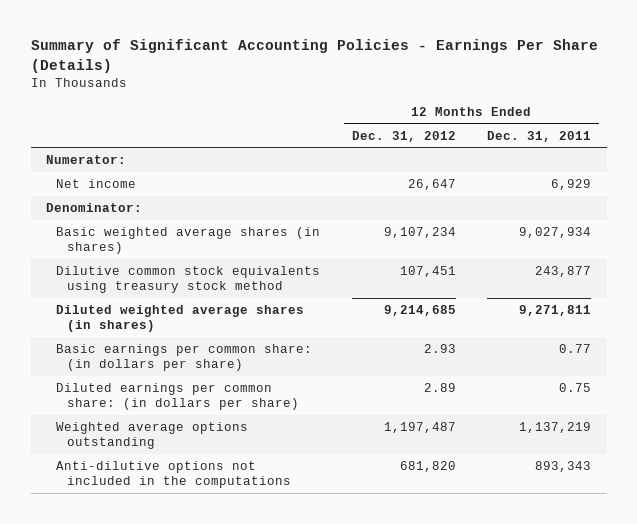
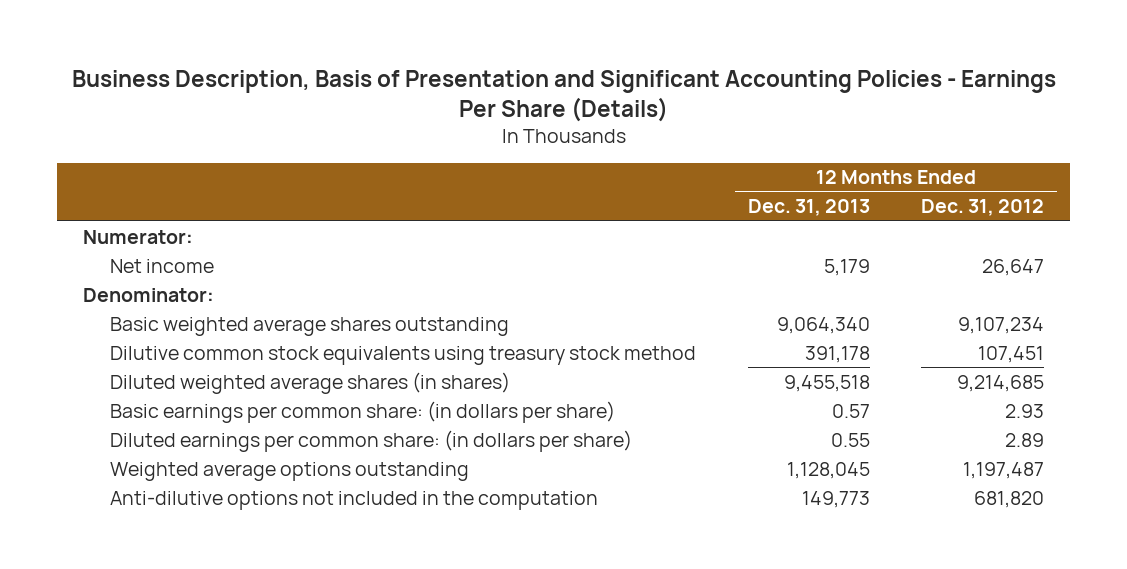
- Summary of Significant Accounting Policies - Earnings Per Share (Details)
+ Business Description, Basis of Presentation and Significant Accounting Policies - Earnings Per Share (Details)
- | 12 Months Ended Dec. 31, 2012 | 12 Months Ended Dec. 31, 2011
+ | 12 Months Ended Dec. 31, 2013 | 12 Months Ended Dec. 31, 2012
- Basic weighted average shares (in shares) | 9,107,234 | 9,027,934
+ Basic weighted average shares outstanding | 9,064,340 | 9,107,234
- Anti-dilutive options not included in the computations | 681,820 | 893,343
+ Anti-dilutive options not included in the computation | 149,773 | 681,820

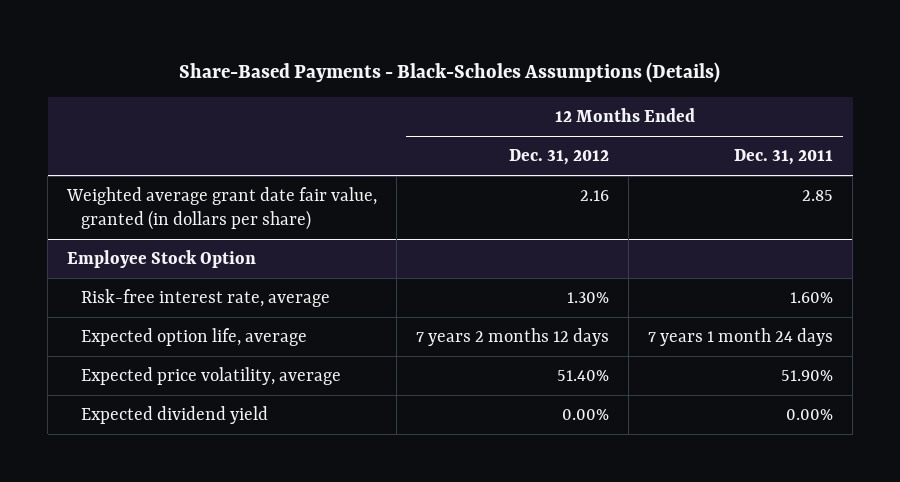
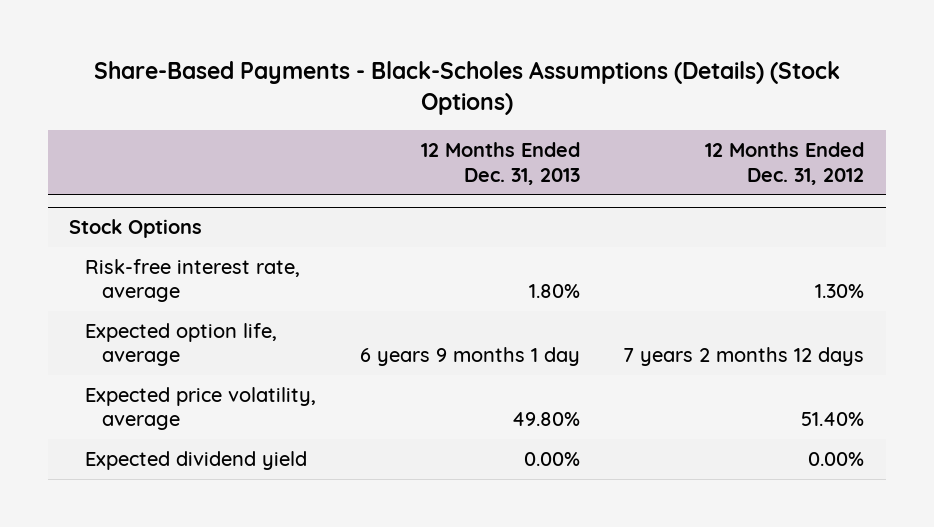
- Share-Based Payments - Black-Scholes Assumptions (Details)
+ Share-Based Payments - Black-Scholes Assumptions (Details) (Stock Options)
- | 12 Months Ended Dec. 31, 2012 | 12 Months Ended Dec. 31, 2011
+ | 12 Months Ended Dec. 31, 2013 | 12 Months Ended Dec. 31, 2012
- Weighted average grant date fair value, granted (in dollars per share) | 2.16 | 2.85
- Employee Stock Option
+ Stock Options

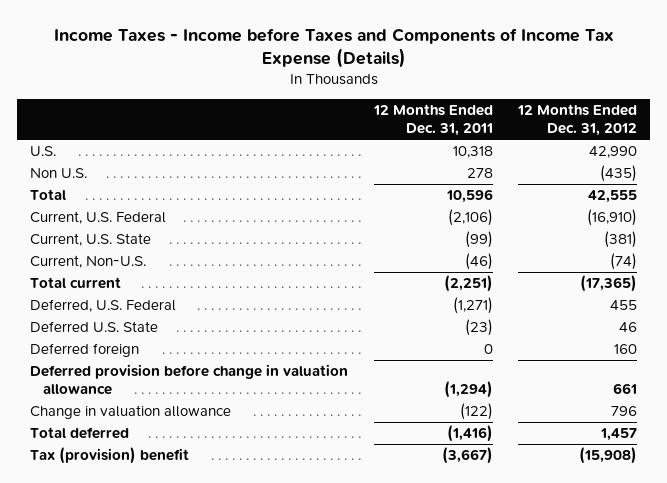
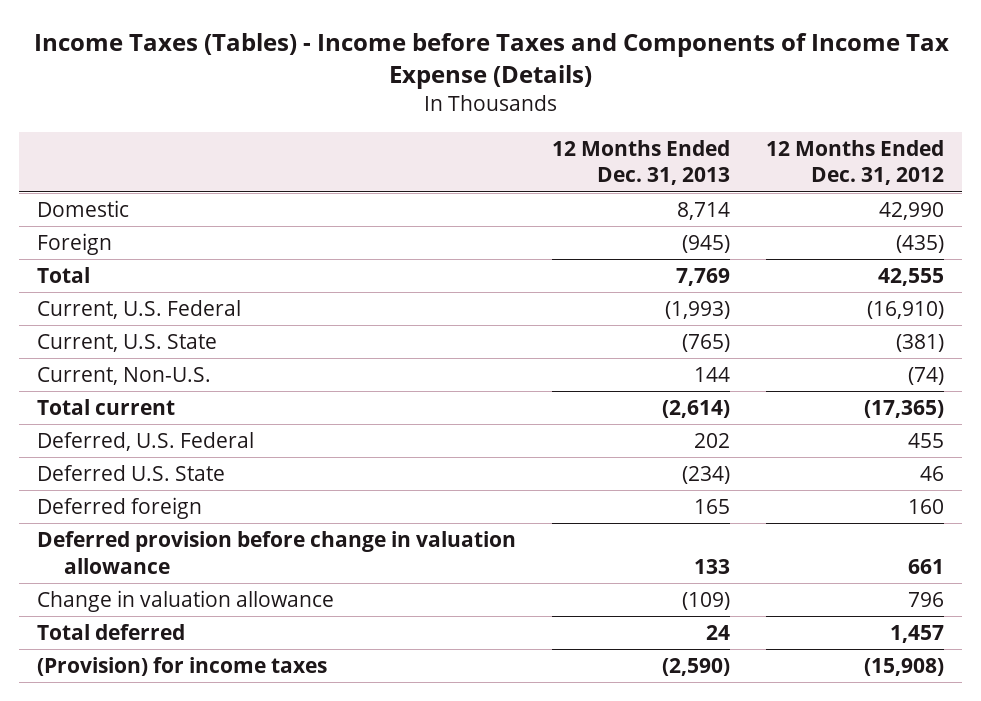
- Income Taxes - Income before Taxes and Components of Income Tax Expense (Details)
+ Income Taxes (Tables) - Income before Taxes and Components of Income Tax Expense (Details)
- | 12 Months Ended Dec. 31, 2011 | 12 Months Ended Dec. 31, 2012
+ | 12 Months Ended Dec. 31, 2013 | 12 Months Ended Dec. 31, 2012
- U.S. | 10,318 | 42,990
- Non U.S. | 278 | (435)
+ Domestic | 8,714 | 42,990
+ Foreign | (945) | (435)
- Tax (provision) benefit | (3,667) | (15,908)
+ (Provision) for income taxes | (2,590) | (15,908)

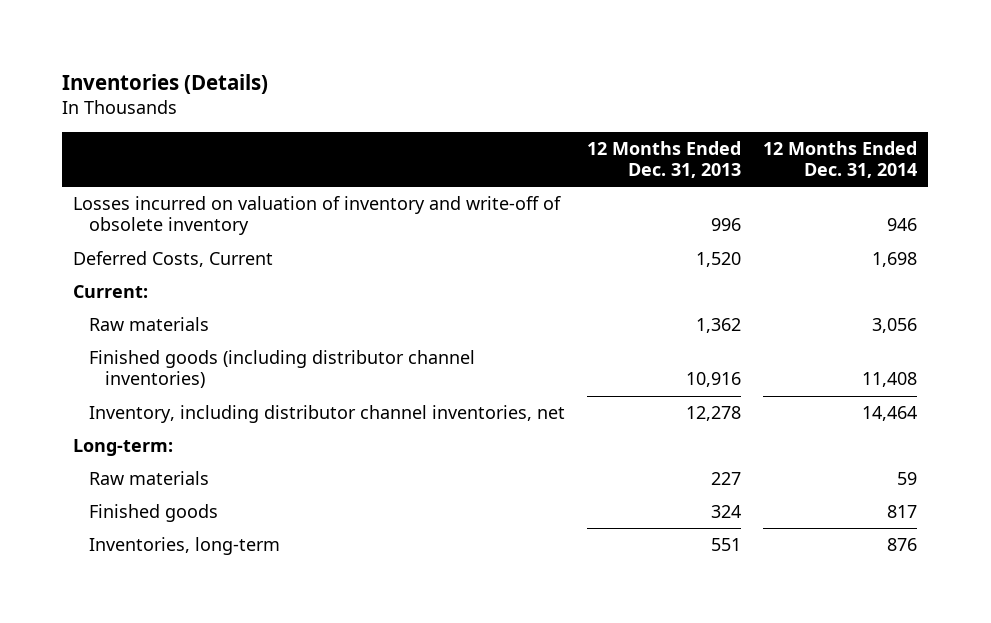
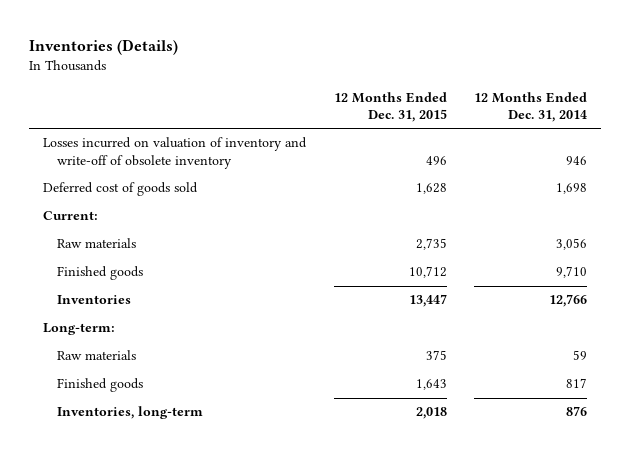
- | 12 Months Ended Dec. 31, 2013 | 12 Months Ended Dec. 31, 2014
+ | 12 Months Ended Dec. 31, 2015 | 12 Months Ended Dec. 31, 2014
- Deferred Costs, Current | 1,520 | 1,698
+ Deferred cost of goods sold | 1,628 | 1,698
- Finished goods (including distributor channel inventories) | 10,916 | 11,408
- Inventory, including distributor channel inventories, net | 12,278 | 14,464
+ Finished goods | 10,712 | 9,710
+ Inventories | 13,447 | 12,766

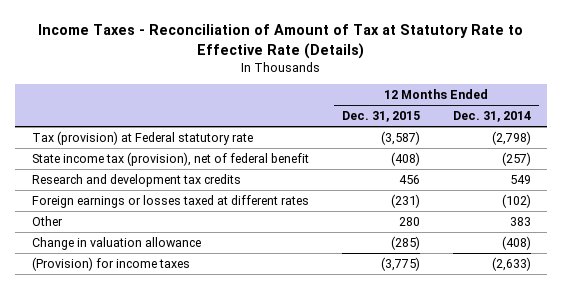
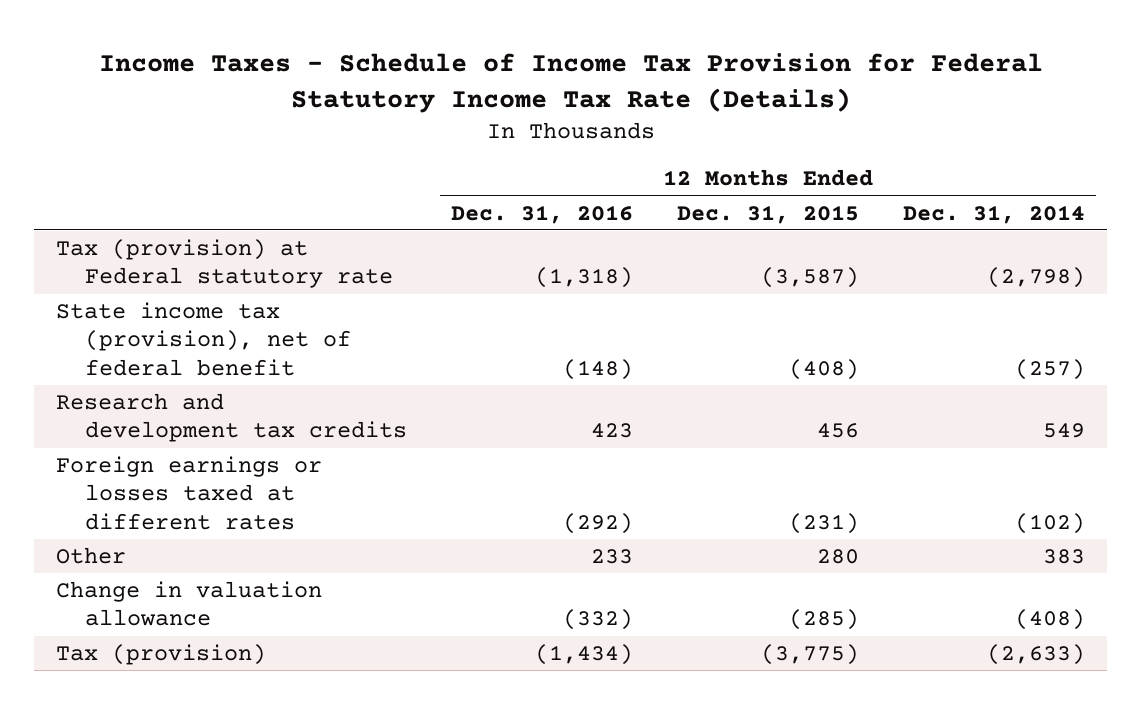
- Income Taxes - Reconciliation of Amount of Tax at Statutory Rate to Effective Rate (Details)
+ Income Taxes - Schedule of Income Tax Provision for Federal Statutory Income Tax Rate (Details)
- | 12 Months Ended Dec. 31, 2015 | 12 Months Ended Dec. 31, 2014
+ | 12 Months Ended Dec. 31, 2016 | 12 Months Ended Dec. 31, 2015 | 12 Months Ended Dec. 31, 2014
- (Provision) for income taxes | (3,775) | (2,633)
+ Tax (provision) | (1,434) | (3,775) | (2,633)

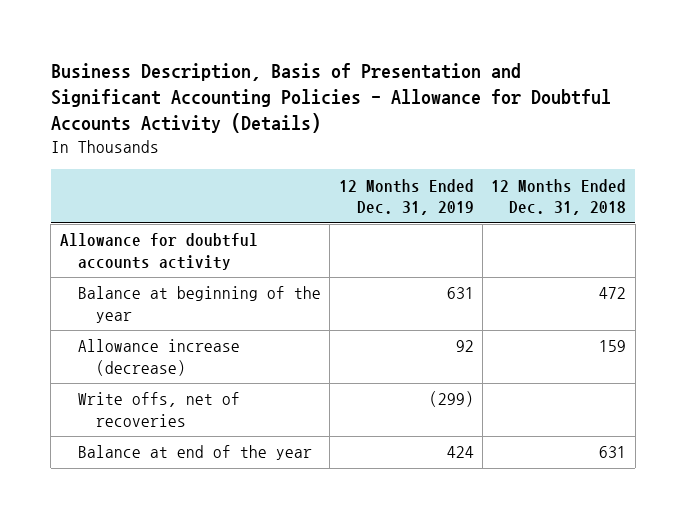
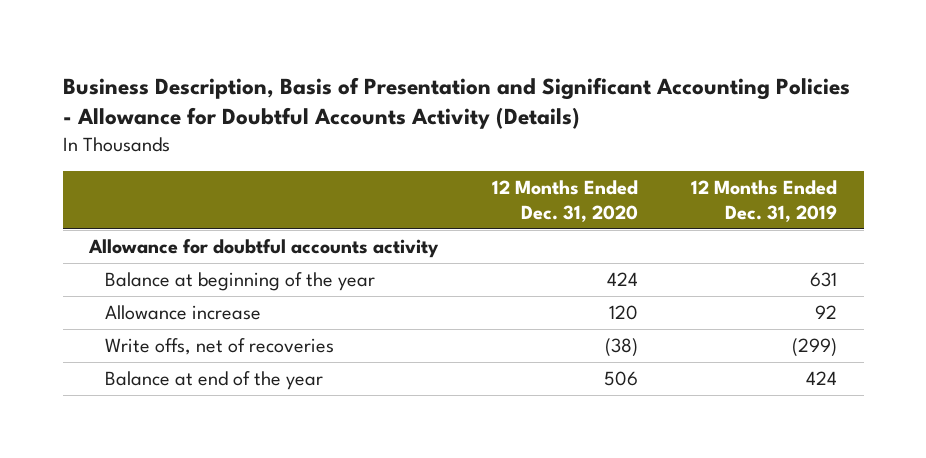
- | 12 Months Ended Dec. 31, 2019 | 12 Months Ended Dec. 31, 2018
+ | 12 Months Ended Dec. 31, 2020 | 12 Months Ended Dec. 31, 2019
- Allowance increase (decrease) | 92 | 159
+ Allowance increase | 120 | 92

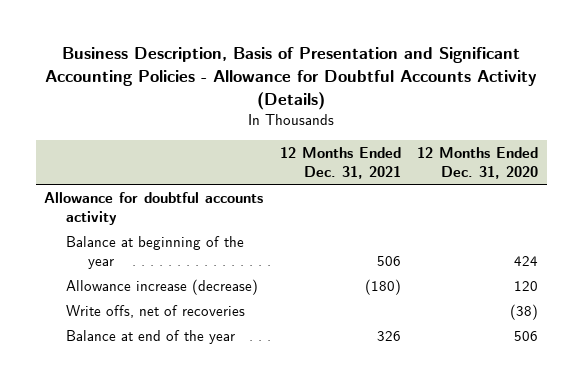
- | 12 Months Ended Dec. 31, 2020 | 12 Months Ended Dec. 31, 2019
+ | 12 Months Ended Dec. 31, 2021 | 12 Months Ended Dec. 31, 2020
- Allowance increase | 120 | 92
+ Allowance increase (decrease) | (180) | 120

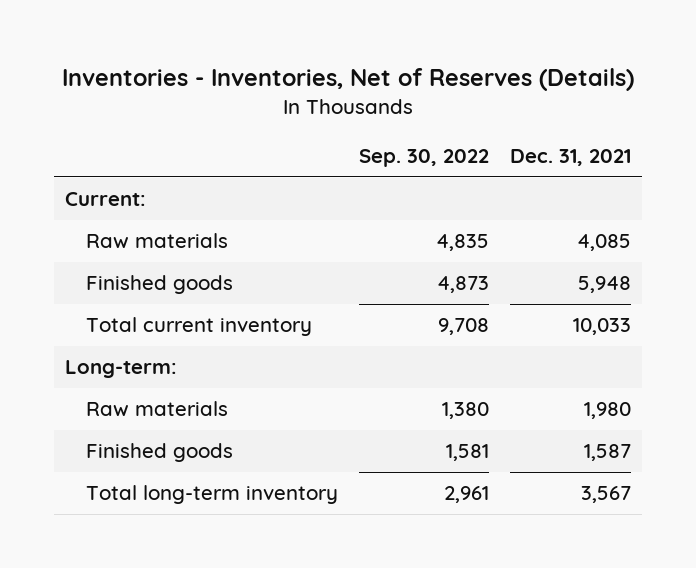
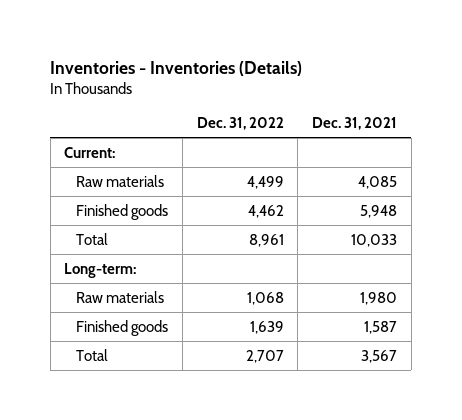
- Inventories - Inventories, Net of Reserves (Details)
+ Inventories - Inventories (Details)
- | Sep. 30, 2022 | Dec. 31, 2021
+ | Dec. 31, 2022 | Dec. 31, 2021
- Total current inventory | 9,708 | 10,033
+ Total | 8,961 | 10,033
- Total long-term inventory | 2,961 | 3,567
+ Total | 2,707 | 3,567

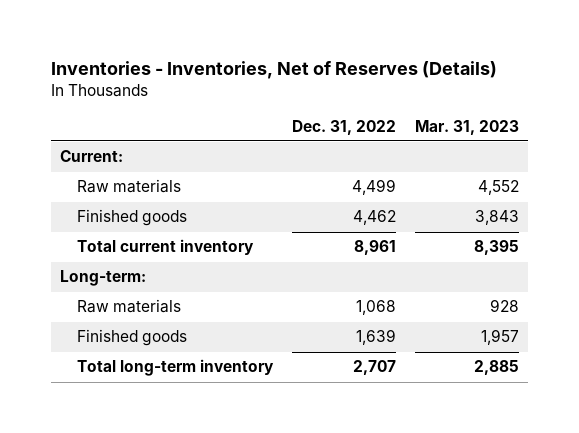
- Inventories - Inventories (Details)
+ Inventories - Inventories, Net of Reserves (Details)
- | Dec. 31, 2022 | Dec. 31, 2021
+ | Dec. 31, 2022 | Mar. 31, 2023
- Total | 8,961 | 10,033
+ Total current inventory | 8,961 | 8,395
- Total | 2,707 | 3,567
+ Total long-term inventory | 2,707 | 2,885

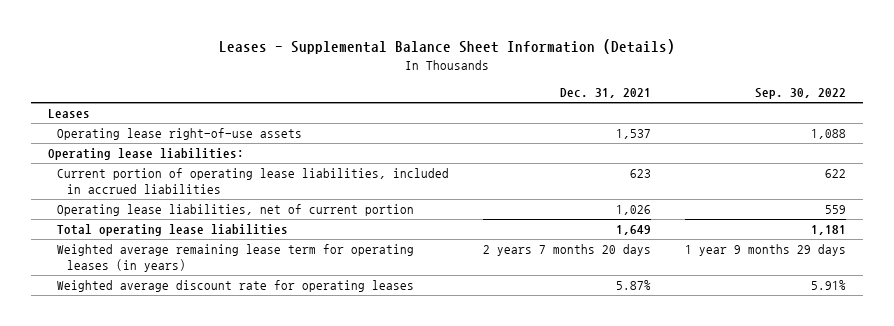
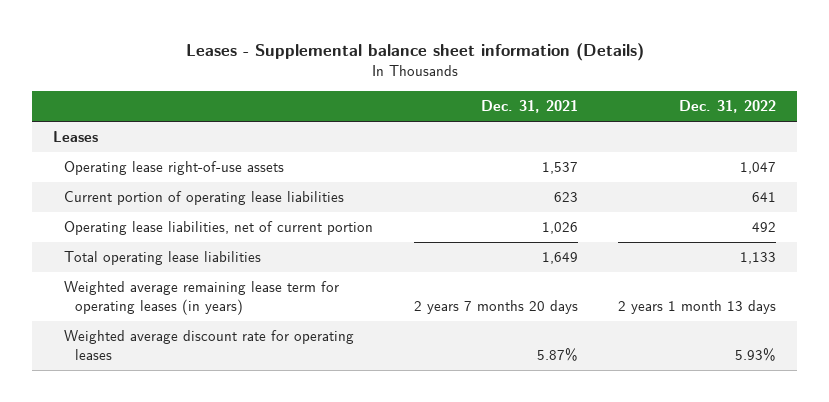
- Leases - Supplemental Balance Sheet Information (Details)
+ Leases - Supplemental balance sheet information (Details)
- | Dec. 31, 2021 | Sep. 30, 2022
+ | Dec. 31, 2021 | Dec. 31, 2022
- Operating lease liabilities:
- Current portion of operating lease liabilities, included in accrued liabilities | 623 | 622
+ Current portion of operating lease liabilities | 623 | 641

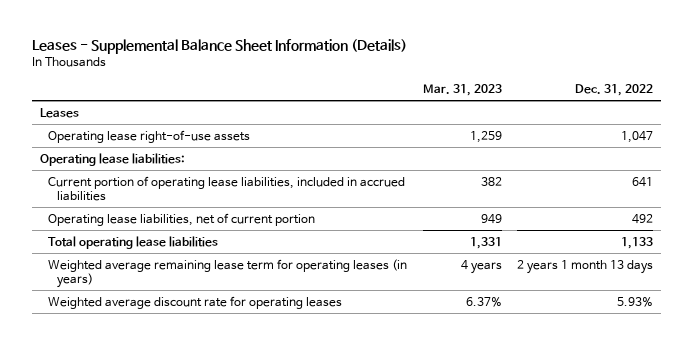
- Leases - Supplemental balance sheet information (Details)
+ Leases - Supplemental Balance Sheet Information (Details)
- | Dec. 31, 2021 | Dec. 31, 2022
+ | Mar. 31, 2023 | Dec. 31, 2022
- Current portion of operating lease liabilities | 623 | 641
+ Operating lease liabilities:
+ Current portion of operating lease liabilities, included in accrued liabilities | 382 | 641

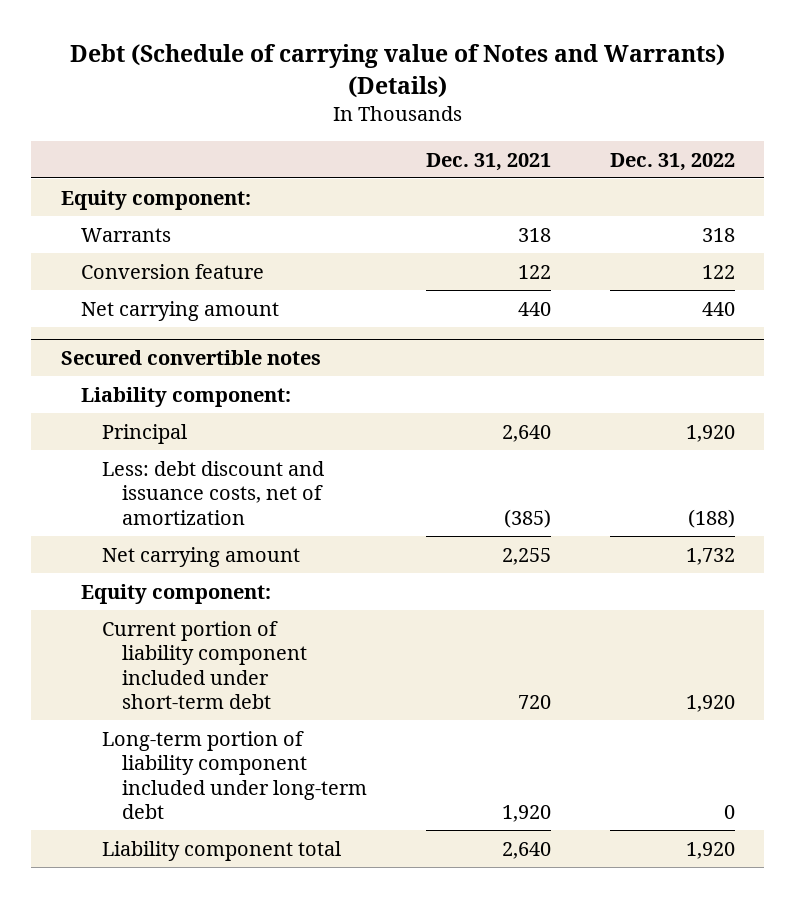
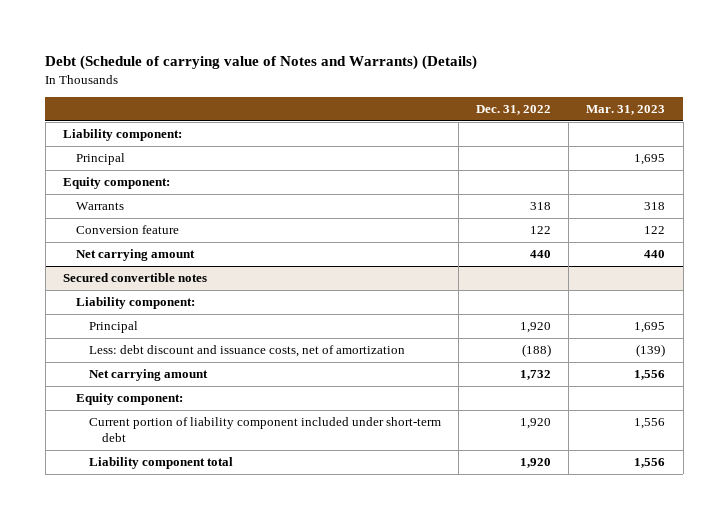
- | Dec. 31, 2021 | Dec. 31, 2022
+ | Dec. 31, 2022 | Mar. 31, 2023
+ Liability component:
+ Principal | | 1,695
@ Secured convertible notes
- Long-term portion of liability component included under long-term debt | 1,920 | 0

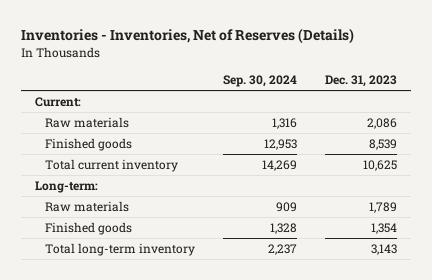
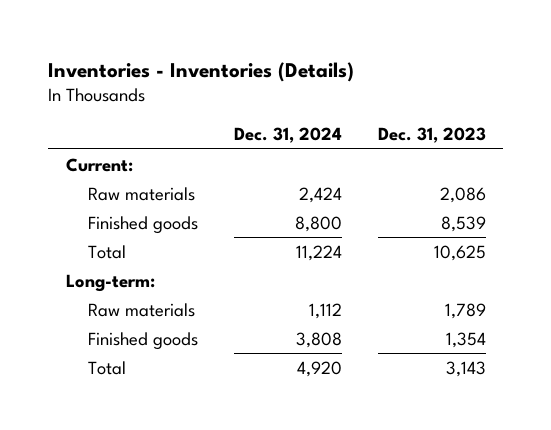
- Inventories - Inventories, Net of Reserves (Details)
+ Inventories - Inventories (Details)
- | Sep. 30, 2024 | Dec. 31, 2023
+ | Dec. 31, 2024 | Dec. 31, 2023
- Total current inventory | 14,269 | 10,625
+ Total | 11,224 | 10,625
- Total long-term inventory | 2,237 | 3,143
+ Total | 4,920 | 3,143

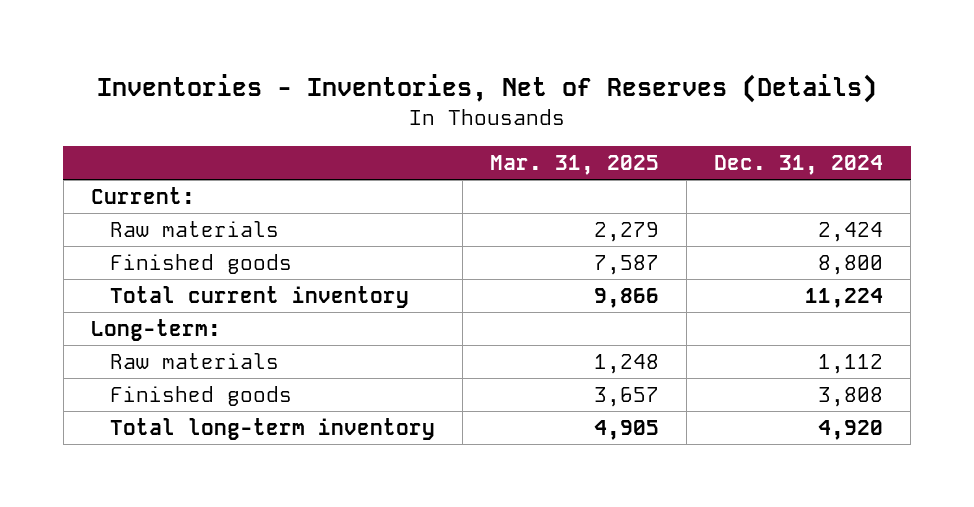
- Inventories - Inventories (Details)
+ Inventories - Inventories, Net of Reserves (Details)
- | Dec. 31, 2024 | Dec. 31, 2023
+ | Mar. 31, 2025 | Dec. 31, 2024
- Total | 11,224 | 10,625
+ Total current inventory | 9,866 | 11,224
- Total | 4,920 | 3,143
+ Total long-term inventory | 4,905 | 4,920

